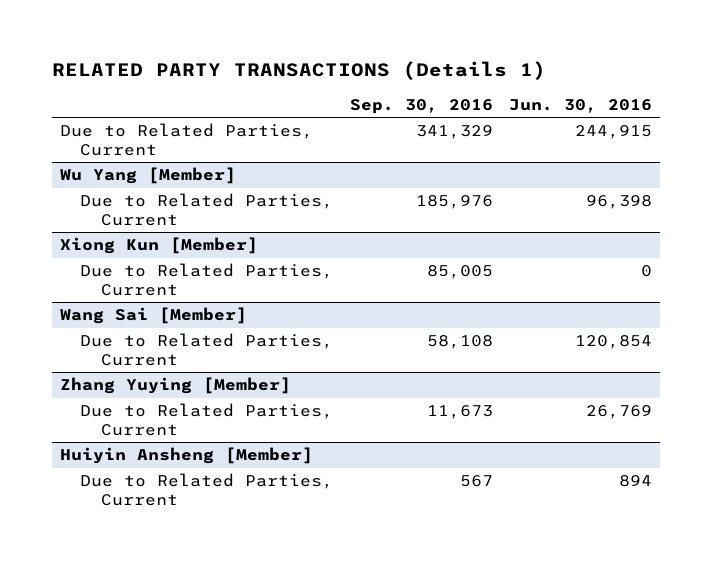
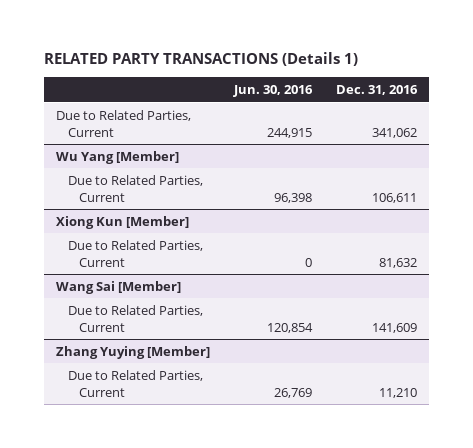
- | Sep. 30, 2016 | Jun. 30, 2016
+ | Jun. 30, 2016 | Dec. 31, 2016
- Huiyin Ansheng [Member]
- Due to Related Parties, Current | 567 | 894

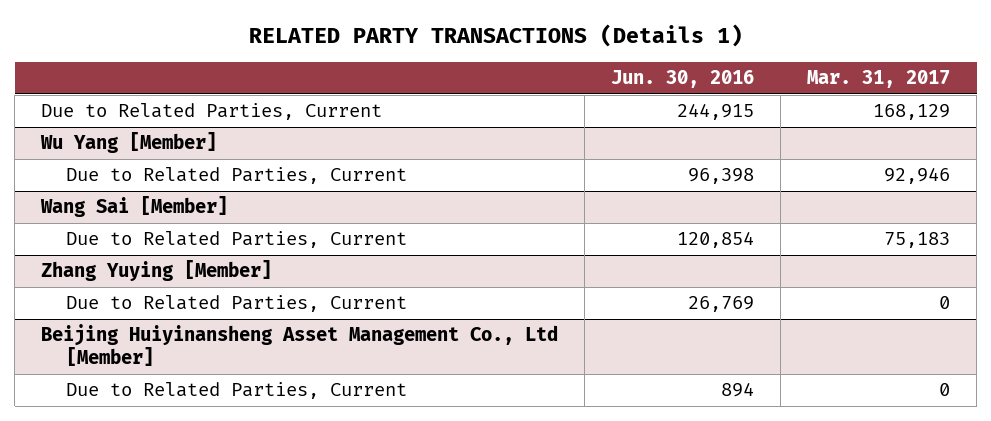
- | Jun. 30, 2016 | Dec. 31, 2016
+ | Jun. 30, 2016 | Mar. 31, 2017
- Xiong Kun [Member]
- Due to Related Parties, Current | 0 | 81,632
+ Beijing Huiyinansheng Asset Management Co., Ltd [Member]
+ Due to Related Parties, Current | 894 | 0

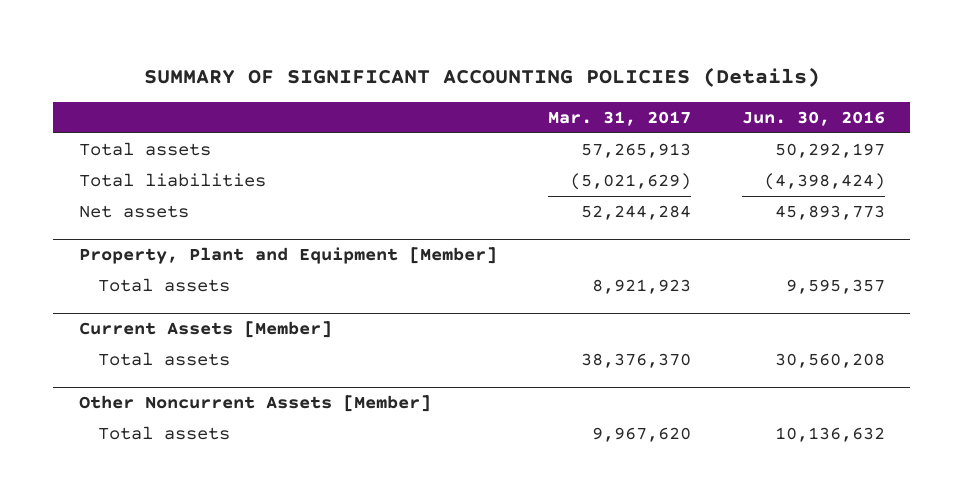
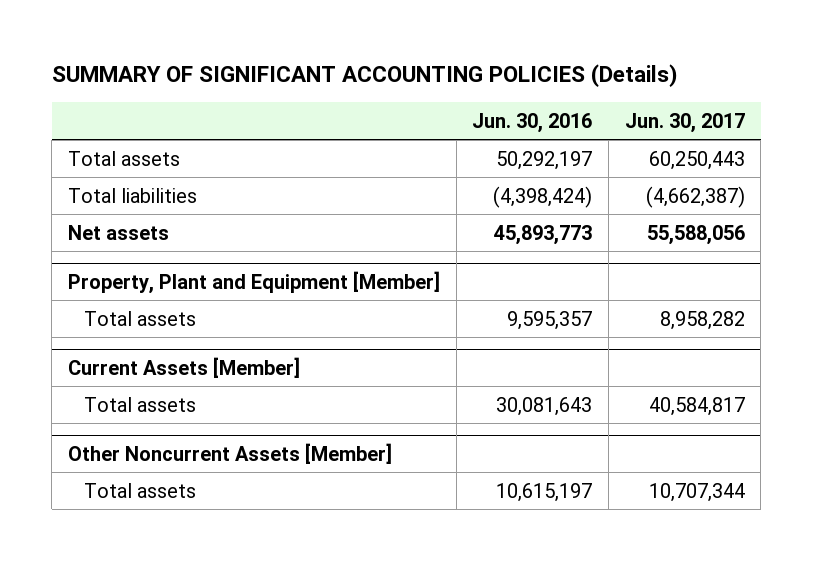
- | Mar. 31, 2017 | Jun. 30, 2016
+ | Jun. 30, 2016 | Jun. 30, 2017
@ Current Assets [Member]
- Total assets | 38,376,370 | 30,560,208
+ Total assets | 30,081,643 | 40,584,817
@ Other Noncurrent Assets [Member]
- Total assets | 9,967,620 | 10,136,632
+ Total assets | 10,615,197 | 10,707,344

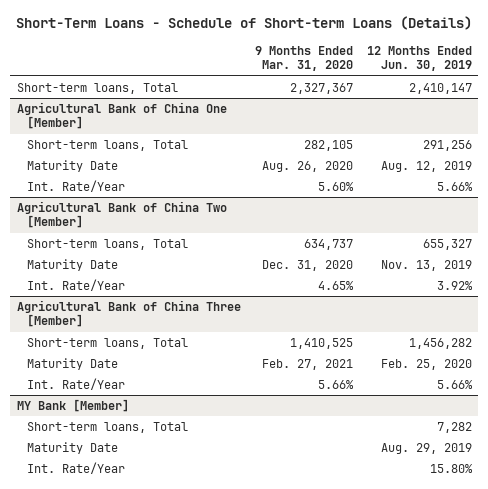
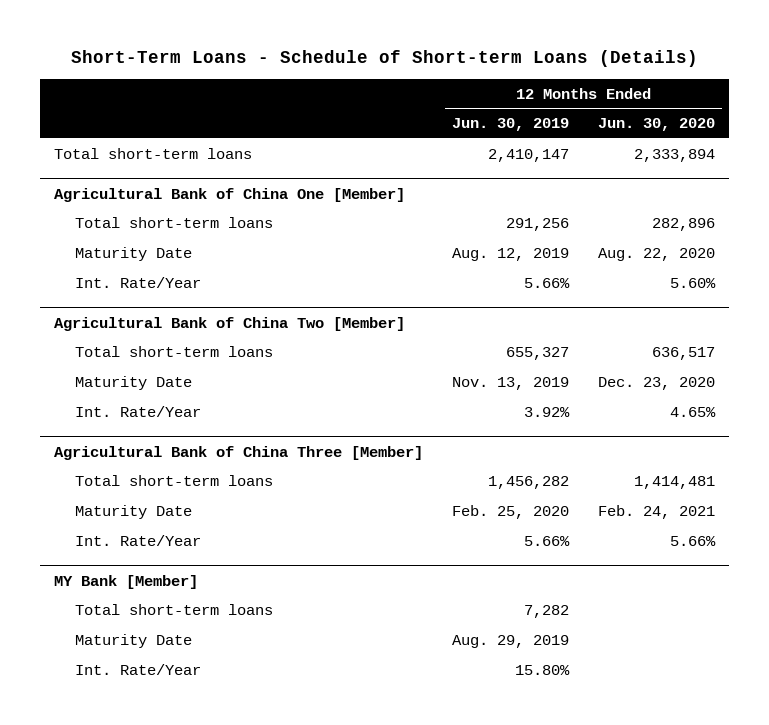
- | 9 Months Ended Mar. 31, 2020 | 12 Months Ended Jun. 30, 2019
+ | 12 Months Ended Jun. 30, 2019 | 12 Months Ended Jun. 30, 2020
- Short-term loans, Total | 2,327,367 | 2,410,147
+ Total short-term loans | 2,410,147 | 2,333,894
@ Agricultural Bank of China One [Member]
- Short-term loans, Total | 282,105 | 291,256
+ Total short-term loans | 291,256 | 282,896
@ Agricultural Bank of China Two [Member]
- Short-term loans, Total | 634,737 | 655,327
+ Total short-term loans | 655,327 | 636,517
@ Agricultural Bank of China Three [Member]
- Short-term loans, Total | 1,410,525 | 1,456,282
+ Total short-term loans | 1,456,282 | 1,414,481
@ MY Bank [Member]
- Short-term loans, Total | | 7,282
+ Total short-term loans | 7,282 |

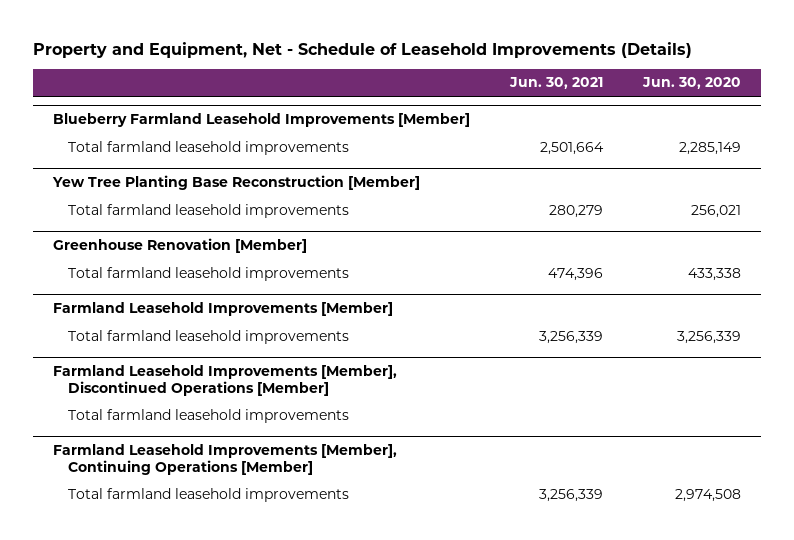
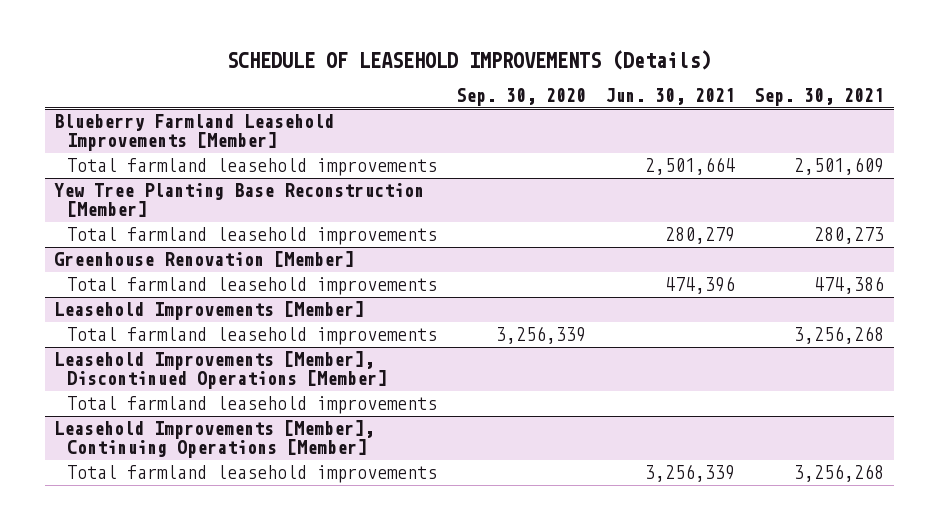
- Property and Equipment, Net - Schedule of Leasehold Improvements (Details)
+ SCHEDULE OF LEASEHOLD IMPROVEMENTS (Details)
- | Jun. 30, 2021 | Jun. 30, 2020
+ | Sep. 30, 2020 | Jun. 30, 2021 | Sep. 30, 2021
- Farmland Leasehold Improvements [Member]
- Total farmland leasehold improvements | 3,256,339 | 3,256,339
- Farmland Leasehold Improvements [Member], Discontinued Operations [Member]
+ Leasehold Improvements [Member]
- Farmland Leasehold Improvements [Member], Continuing Operations [Member]
+ Leasehold Improvements [Member], Discontinued Operations [Member]
+ Total farmland leasehold improvements
+ Leasehold Improvements [Member], Continuing Operations [Member]

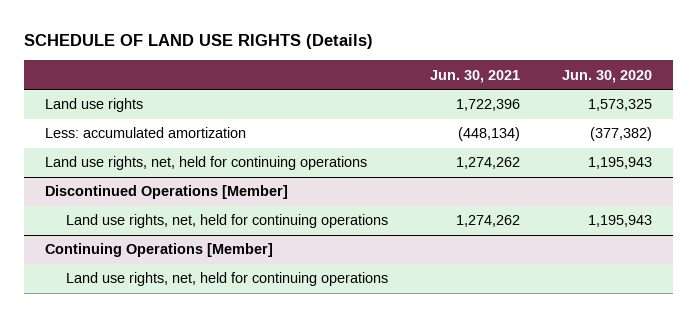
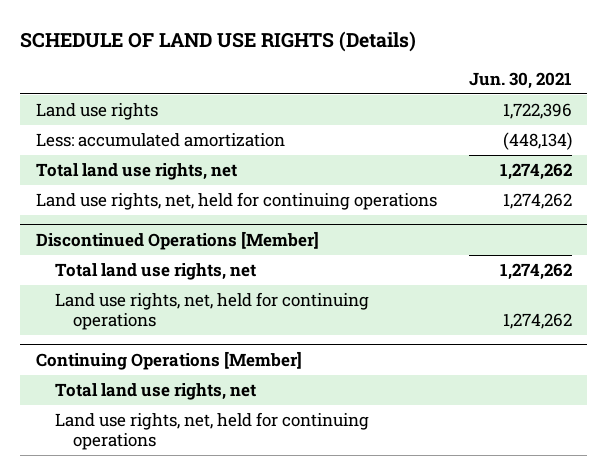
- | Jun. 30, 2021 | Jun. 30, 2020
+ | Jun. 30, 2021
+ Total land use rights, net | 1,274,262
@ Discontinued Operations [Member]
+ Total land use rights, net | 1,274,262
@ Continuing Operations [Member]
+ Total land use rights, net

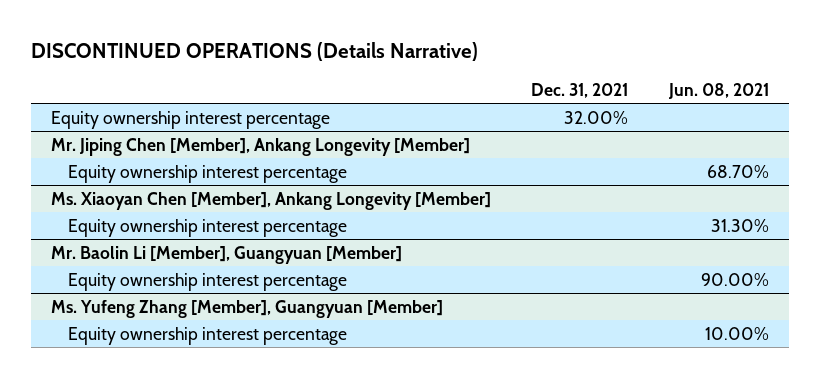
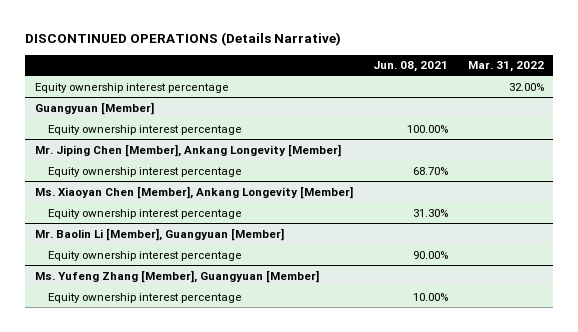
- | Dec. 31, 2021 | Jun. 08, 2021
+ | Jun. 08, 2021 | Mar. 31, 2022
+ Guangyuan [Member]
+ Equity ownership interest percentage | 100.00% |

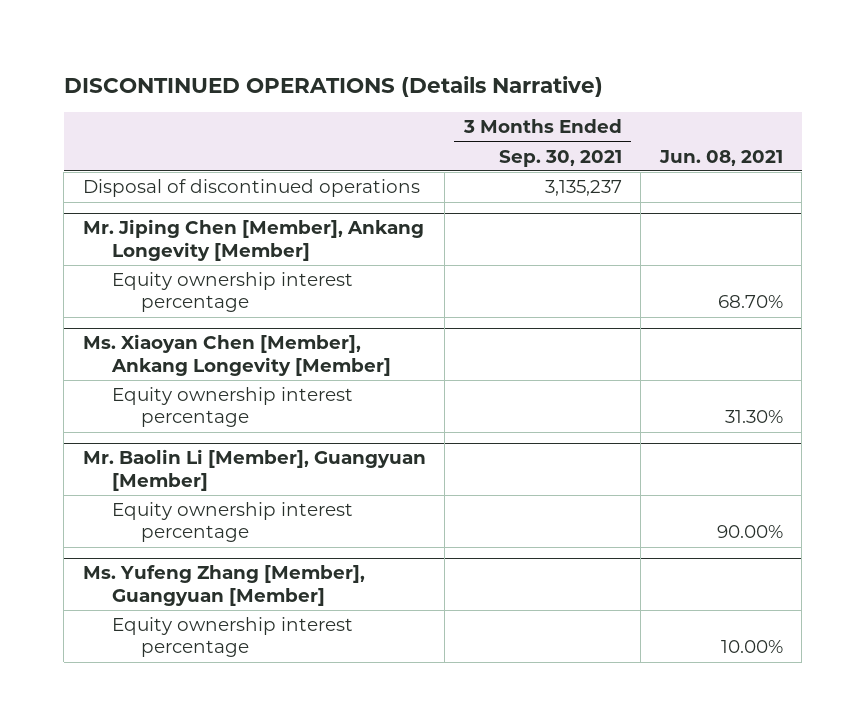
- | Jun. 08, 2021 | Mar. 31, 2022
+ | 3 Months Ended Sep. 30, 2021 | Jun. 08, 2021
- Equity ownership interest percentage | | 32.00%
- Guangyuan [Member]
- Equity ownership interest percentage | 100.00% |
+ Disposal of discontinued operations | 3,135,237 |

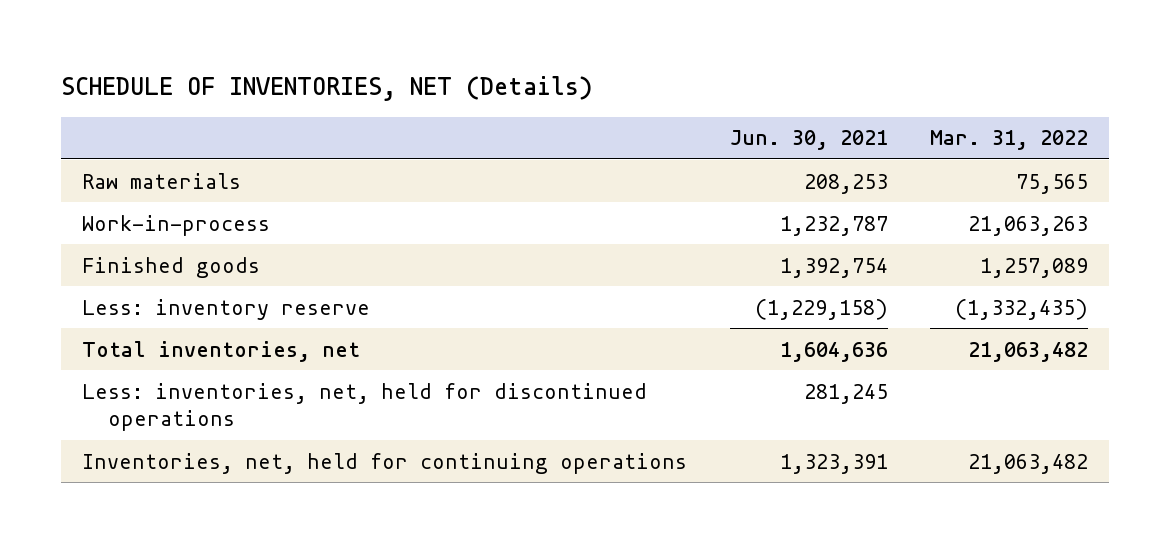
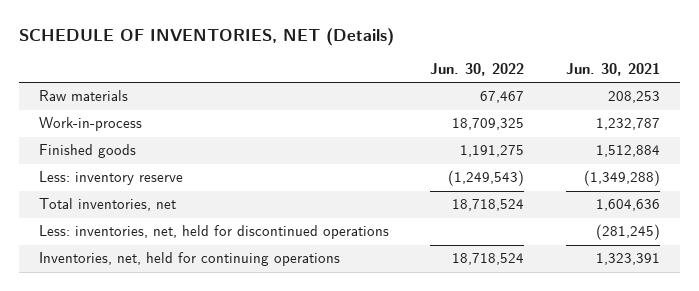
- | Jun. 30, 2021 | Mar. 31, 2022
+ | Jun. 30, 2022 | Jun. 30, 2021
- Finished goods | 1,392,754 | 1,257,089
- Less: inventory reserve | (1,229,158) | (1,332,435)
+ Finished goods | 1,191,275 | 1,512,884
+ Less: inventory reserve | (1,249,543) | (1,349,288)
- Less: inventories, net, held for discontinued operations | 281,245 |
+ Less: inventories, net, held for discontinued operations | | (281,245)

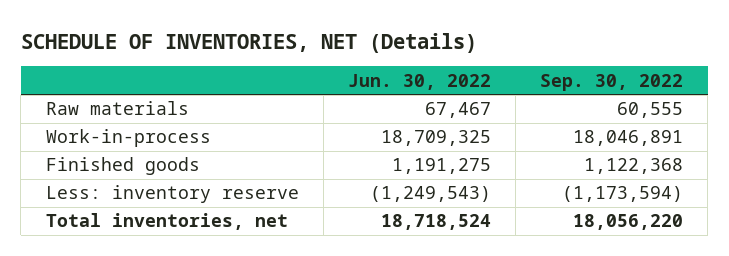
- | Jun. 30, 2022 | Jun. 30, 2021
+ | Jun. 30, 2022 | Sep. 30, 2022
- Less: inventories, net, held for discontinued operations | | (281,245)
- Inventories, net, held for continuing operations | 18,718,524 | 1,323,391

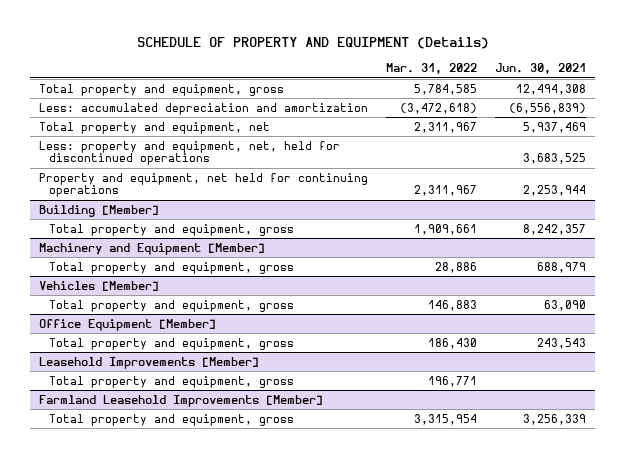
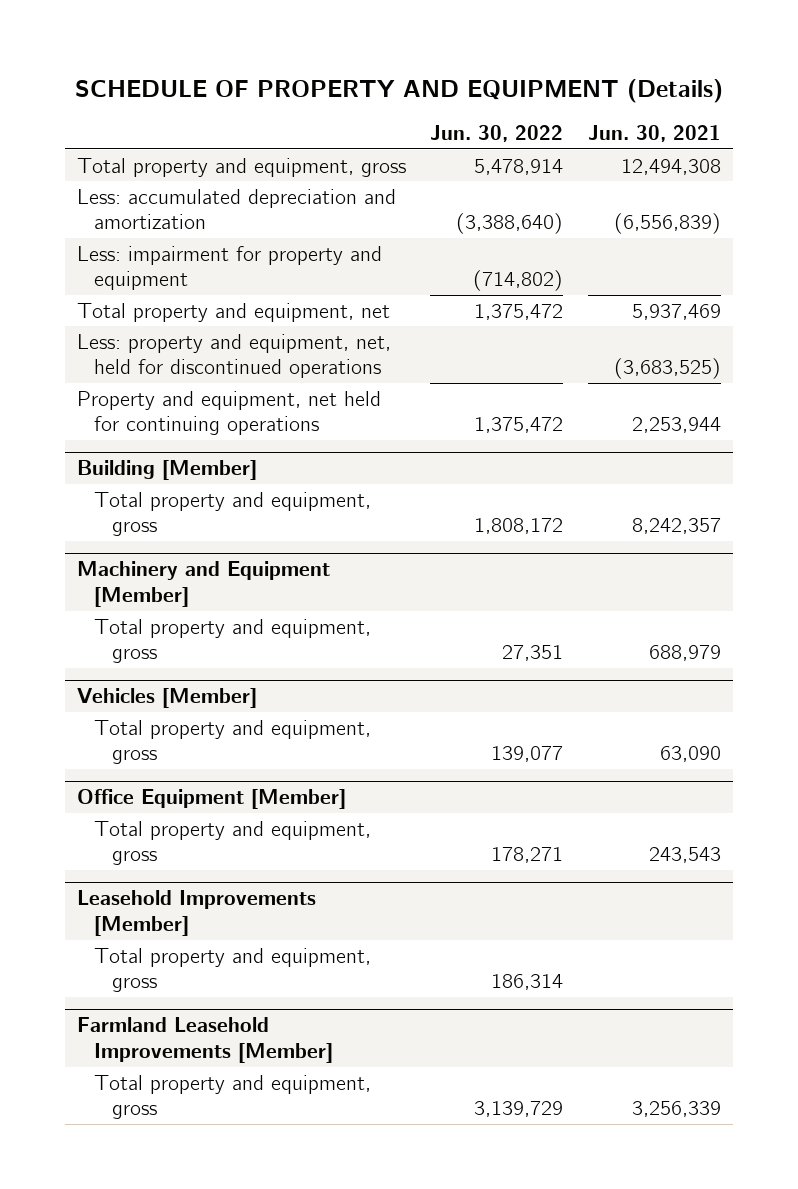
- | Mar. 31, 2022 | Jun. 30, 2021
+ | Jun. 30, 2022 | Jun. 30, 2021
+ Less: impairment for property and equipment | (714,802) |
- Less: property and equipment, net, held for discontinued operations | | 3,683,525
+ Less: property and equipment, net, held for discontinued operations | | (3,683,525)

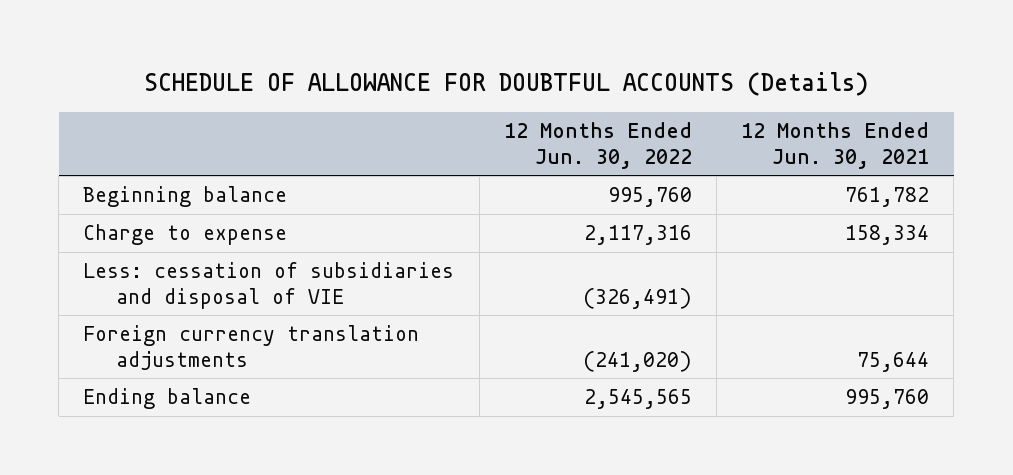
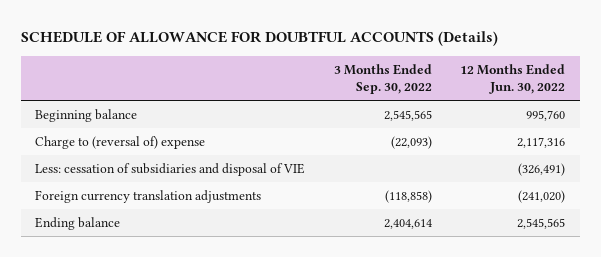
- | 12 Months Ended Jun. 30, 2022 | 12 Months Ended Jun. 30, 2021
+ | 3 Months Ended Sep. 30, 2022 | 12 Months Ended Jun. 30, 2022
- Charge to expense | 2,117,316 | 158,334
+ Charge to (reversal of) expense | (22,093) | 2,117,316

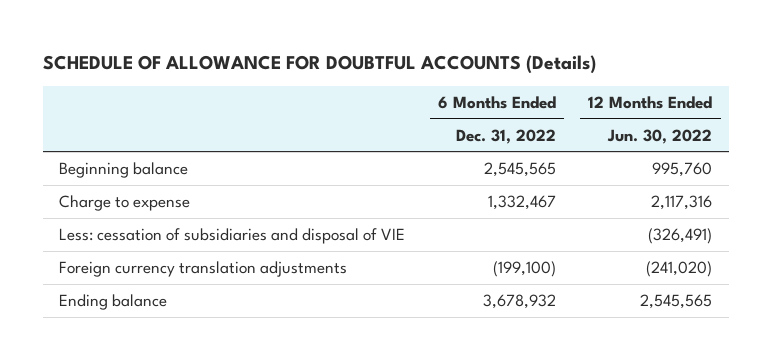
- | 3 Months Ended Sep. 30, 2022 | 12 Months Ended Jun. 30, 2022
+ | 6 Months Ended Dec. 31, 2022 | 12 Months Ended Jun. 30, 2022
- Charge to (reversal of) expense | (22,093) | 2,117,316
+ Charge to expense | 1,332,467 | 2,117,316

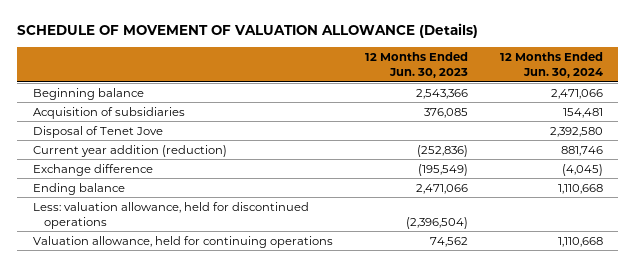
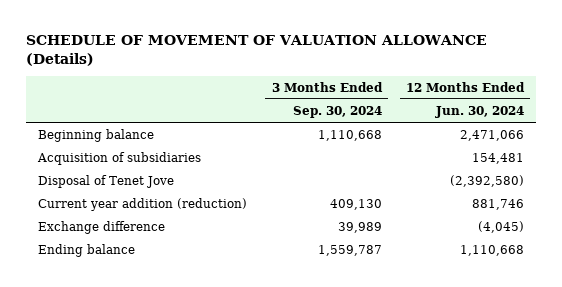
- | 12 Months Ended Jun. 30, 2023 | 12 Months Ended Jun. 30, 2024
+ | 3 Months Ended Sep. 30, 2024 | 12 Months Ended Jun. 30, 2024
- Disposal of Tenet Jove | | 2,392,580
+ Disposal of Tenet Jove | | (2,392,580)
- Less: valuation allowance, held for discontinued operations | (2,396,504) |
- Valuation allowance, held for continuing operations | 74,562 | 1,110,668

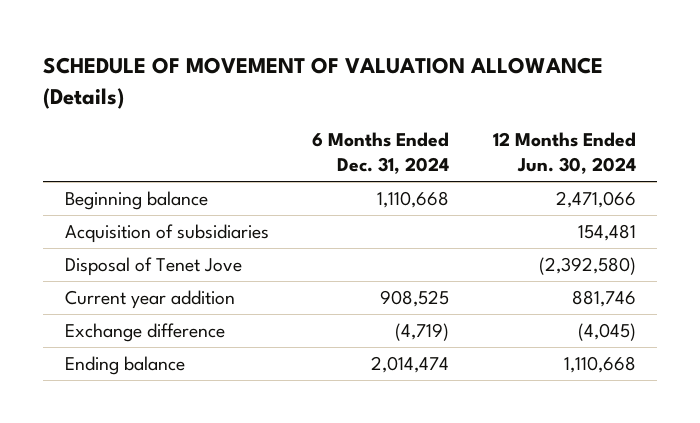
- | 3 Months Ended Sep. 30, 2024 | 12 Months Ended Jun. 30, 2024
+ | 6 Months Ended Dec. 31, 2024 | 12 Months Ended Jun. 30, 2024
- Current year addition (reduction) | 409,130 | 881,746
+ Current year addition | 908,525 | 881,746

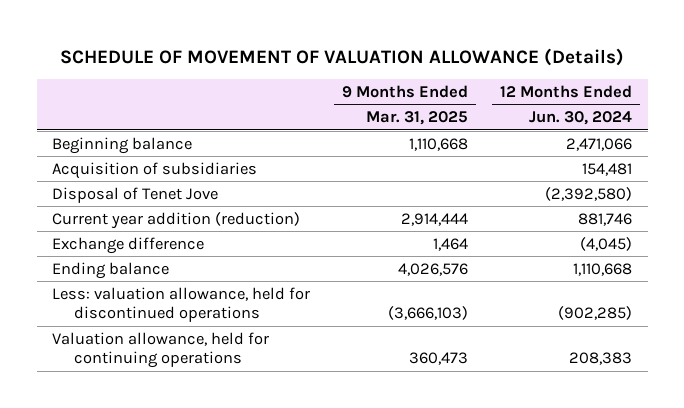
- | 6 Months Ended Dec. 31, 2024 | 12 Months Ended Jun. 30, 2024
+ | 9 Months Ended Mar. 31, 2025 | 12 Months Ended Jun. 30, 2024
- Current year addition | 908,525 | 881,746
+ Current year addition (reduction) | 2,914,444 | 881,746
+ Less: valuation allowance, held for discontinued operations | (3,666,103) | (902,285)
+ Valuation allowance, held for continuing operations | 360,473 | 208,383

